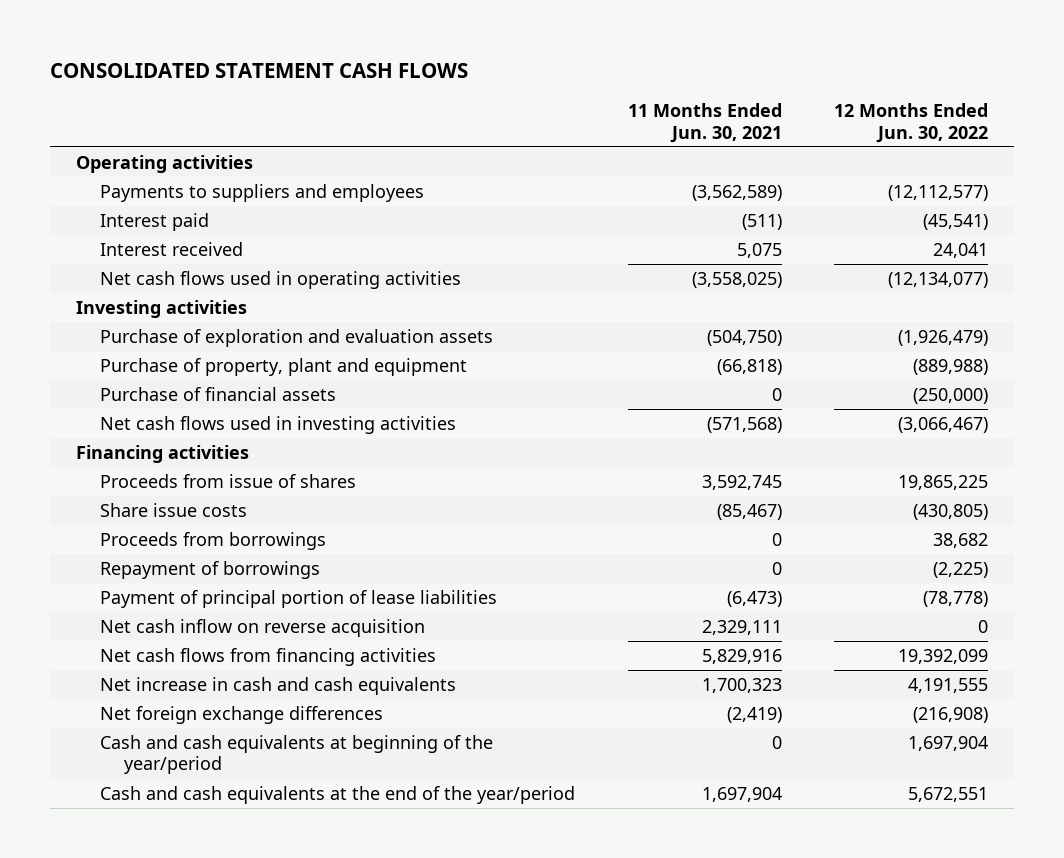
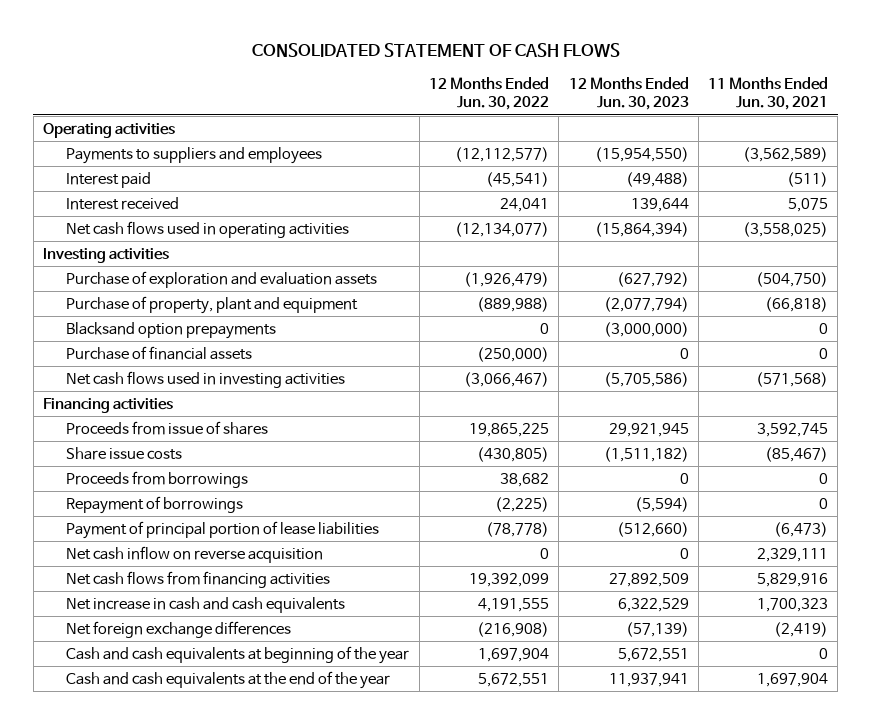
- CONSOLIDATED STATEMENT CASH FLOWS
+ CONSOLIDATED STATEMENT OF CASH FLOWS
- | 11 Months Ended Jun. 30, 2021 | 12 Months Ended Jun. 30, 2022
+ | 12 Months Ended Jun. 30, 2022 | 12 Months Ended Jun. 30, 2023 | 11 Months Ended Jun. 30, 2021
+ Blacksand option prepayments | 0 | (3,000,000) | 0
- Cash and cash equivalents at beginning of the year/period | 0 | 1,697,904
- Cash and cash equivalents at the end of the year/period | 1,697,904 | 5,672,551
+ Cash and cash equivalents at beginning of the year | 1,697,904 | 5,672,551 | 0
+ Cash and cash equivalents at the end of the year | 5,672,551 | 11,937,941 | 1,697,904

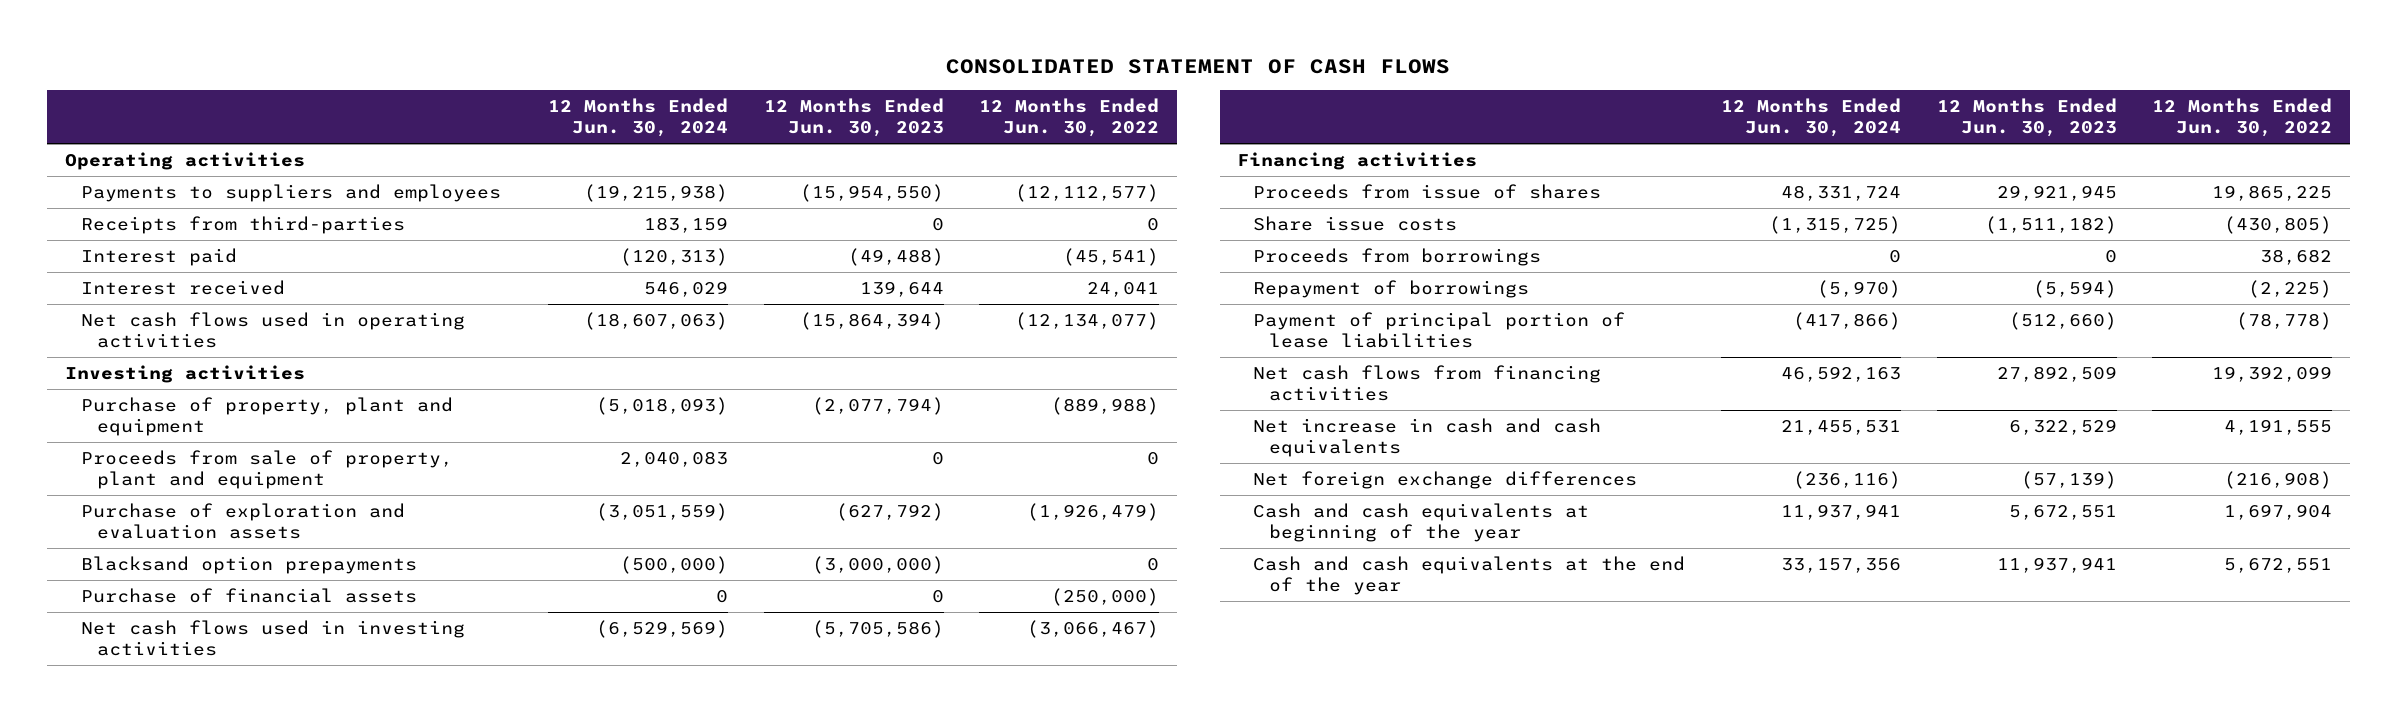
- | 12 Months Ended Jun. 30, 2022 | 12 Months Ended Jun. 30, 2023 | 11 Months Ended Jun. 30, 2021
+ | 12 Months Ended Jun. 30, 2024 | 12 Months Ended Jun. 30, 2023 | 12 Months Ended Jun. 30, 2022
+ Receipts from third-parties | 183,159 | 0 | 0
+ Proceeds from sale of property, plant and equipment | 2,040,083 | 0 | 0
moved down: Purchase of exploration and evaluation assets | (3,051,559) | (627,792) | (1,926,479)
- Net cash inflow on reverse acquisition | 0 | 0 | 2,329,111

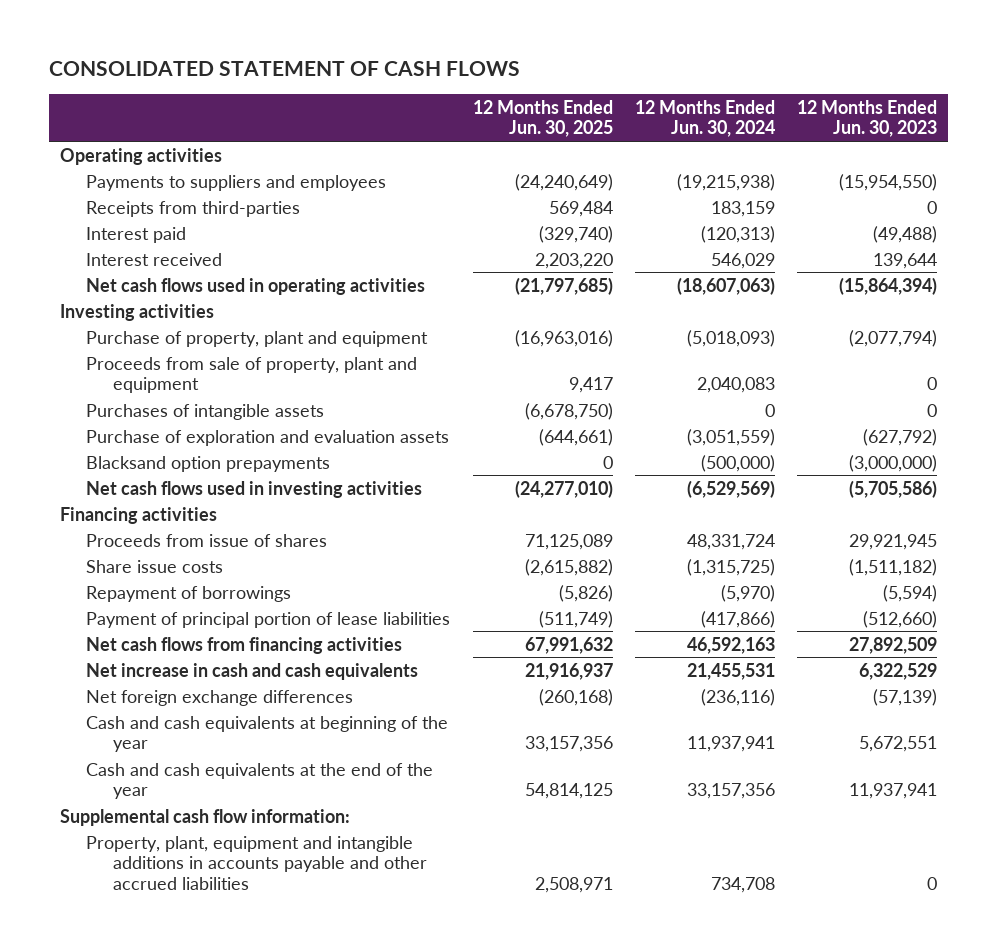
- | 12 Months Ended Jun. 30, 2024 | 12 Months Ended Jun. 30, 2023 | 12 Months Ended Jun. 30, 2022
+ | 12 Months Ended Jun. 30, 2025 | 12 Months Ended Jun. 30, 2024 | 12 Months Ended Jun. 30, 2023
+ Purchases of intangible assets | (6,678,750) | 0 | 0
- Purchase of financial assets | 0 | 0 | (250,000)
- Proceeds from borrowings | 0 | 0 | 38,682
+ Supplemental cash flow information:
+ Property, plant, equipment and intangible additions in accounts payable and other accrued liabilities | 2,508,971 | 734,708 | 0

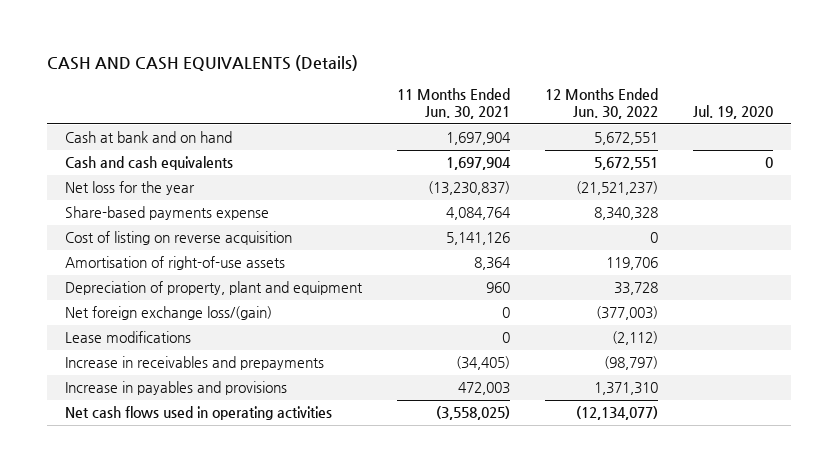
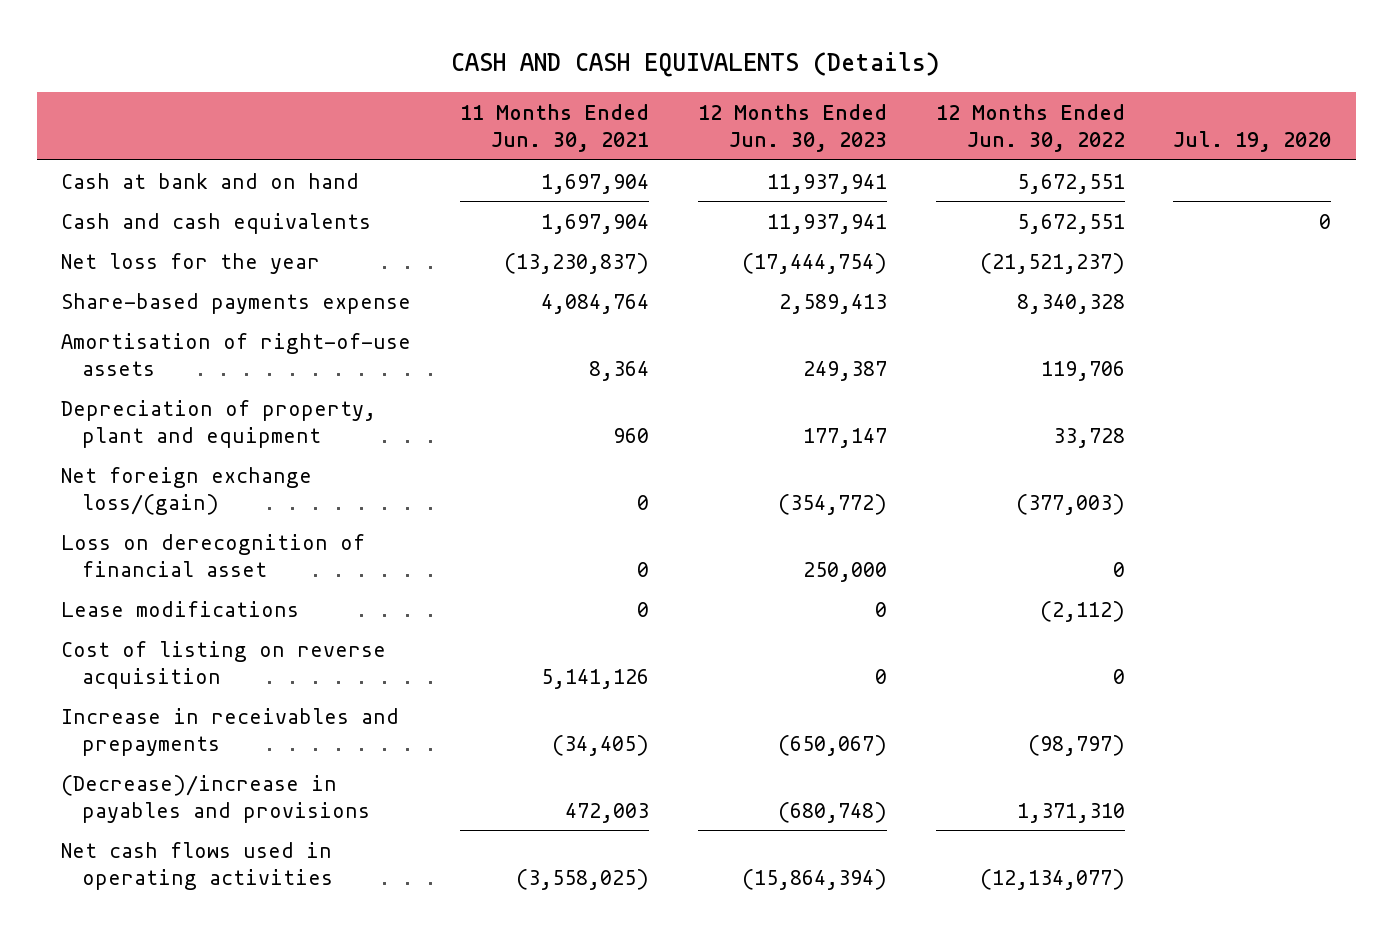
- | 11 Months Ended Jun. 30, 2021 | 12 Months Ended Jun. 30, 2022 | Jul. 19, 2020
+ | 11 Months Ended Jun. 30, 2021 | 12 Months Ended Jun. 30, 2023 | 12 Months Ended Jun. 30, 2022 | Jul. 19, 2020
+ Loss on derecognition of financial asset | 0 | 250,000 | 0 |
moved down: Cost of listing on reverse acquisition | 5,141,126 | 0 | 0 |
- Increase in payables and provisions | 472,003 | 1,371,310 |
+ (Decrease)/increase in payables and provisions | 472,003 | (680,748) | 1,371,310 |

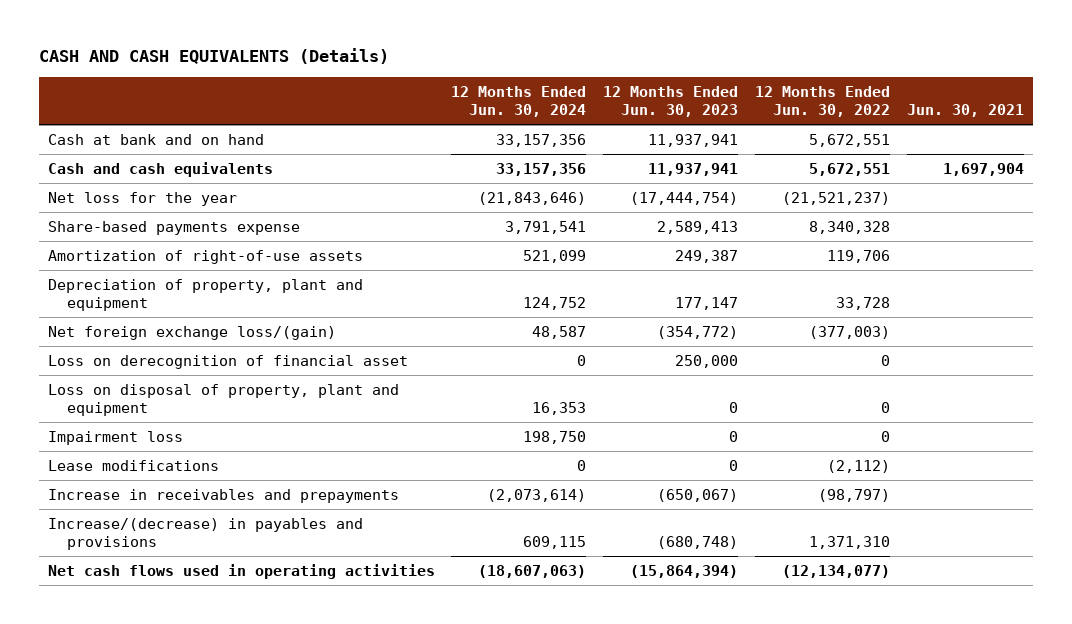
- | 11 Months Ended Jun. 30, 2021 | 12 Months Ended Jun. 30, 2023 | 12 Months Ended Jun. 30, 2022 | Jul. 19, 2020
+ | 12 Months Ended Jun. 30, 2024 | 12 Months Ended Jun. 30, 2023 | 12 Months Ended Jun. 30, 2022 | Jun. 30, 2021
- Amortisation of right-of-use assets | 8,364 | 249,387 | 119,706 |
+ Amortization of right-of-use assets | 521,099 | 249,387 | 119,706 |
+ Loss on disposal of property, plant and equipment | 16,353 | 0 | 0 |
+ Impairment loss | 198,750 | 0 | 0 |
- Cost of listing on reverse acquisition | 5,141,126 | 0 | 0 |
- (Decrease)/increase in payables and provisions | 472,003 | (680,748) | 1,371,310 |
+ Increase/(decrease) in payables and provisions | 609,115 | (680,748) | 1,371,310 |

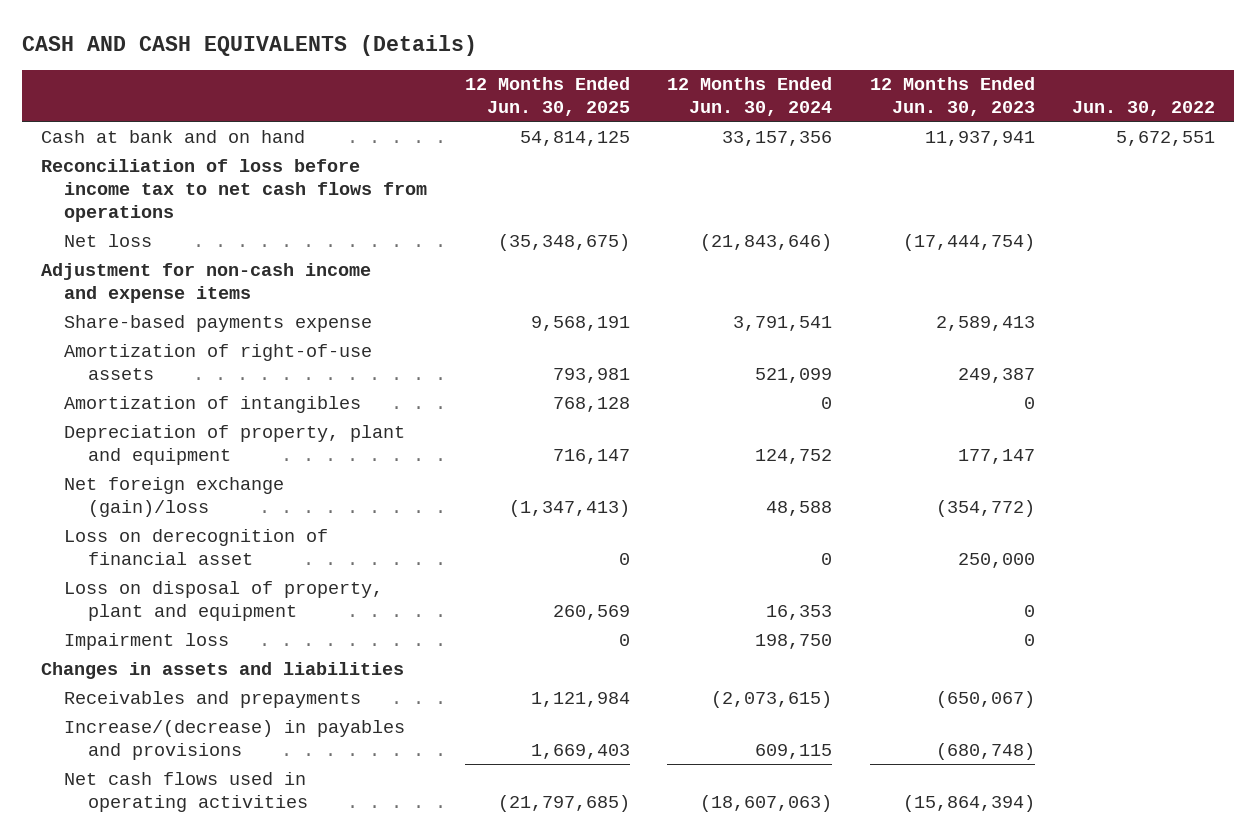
- | 12 Months Ended Jun. 30, 2024 | 12 Months Ended Jun. 30, 2023 | 12 Months Ended Jun. 30, 2022 | Jun. 30, 2021
+ | 12 Months Ended Jun. 30, 2025 | 12 Months Ended Jun. 30, 2024 | 12 Months Ended Jun. 30, 2023 | Jun. 30, 2022
- Cash and cash equivalents | 33,157,356 | 11,937,941 | 5,672,551 | 1,697,904
- Net loss for the year | (21,843,646) | (17,444,754) | (21,521,237) |
+ Reconciliation of loss before income tax to net cash flows from operations
+ Net loss | (35,348,675) | (21,843,646) | (17,444,754) |
+ Adjustment for non-cash income and expense items
+ Amortization of intangibles | 768,128 | 0 | 0 |
- Net foreign exchange loss/(gain) | 48,587 | (354,772) | (377,003) |
+ Net foreign exchange (gain)/loss | (1,347,413) | 48,588 | (354,772) |
- Lease modifications | 0 | 0 | (2,112) |
- Increase in receivables and prepayments | (2,073,614) | (650,067) | (98,797) |
+ Changes in assets and liabilities
+ Receivables and prepayments | 1,121,984 | (2,073,615) | (650,067) |

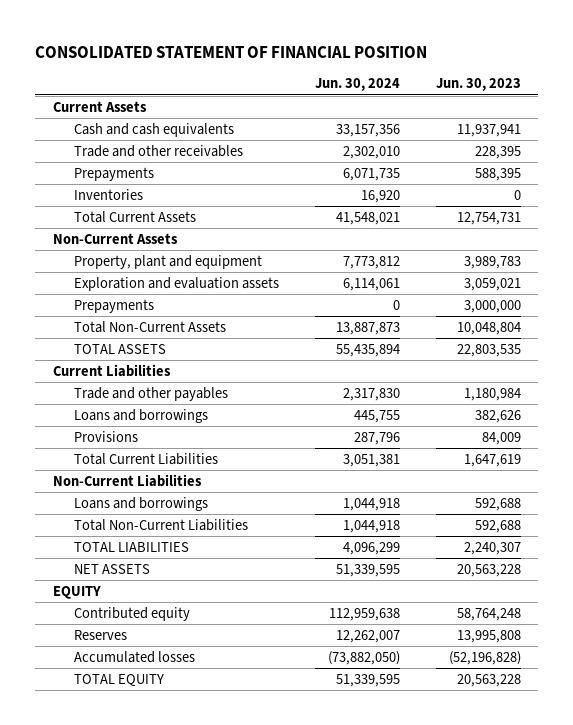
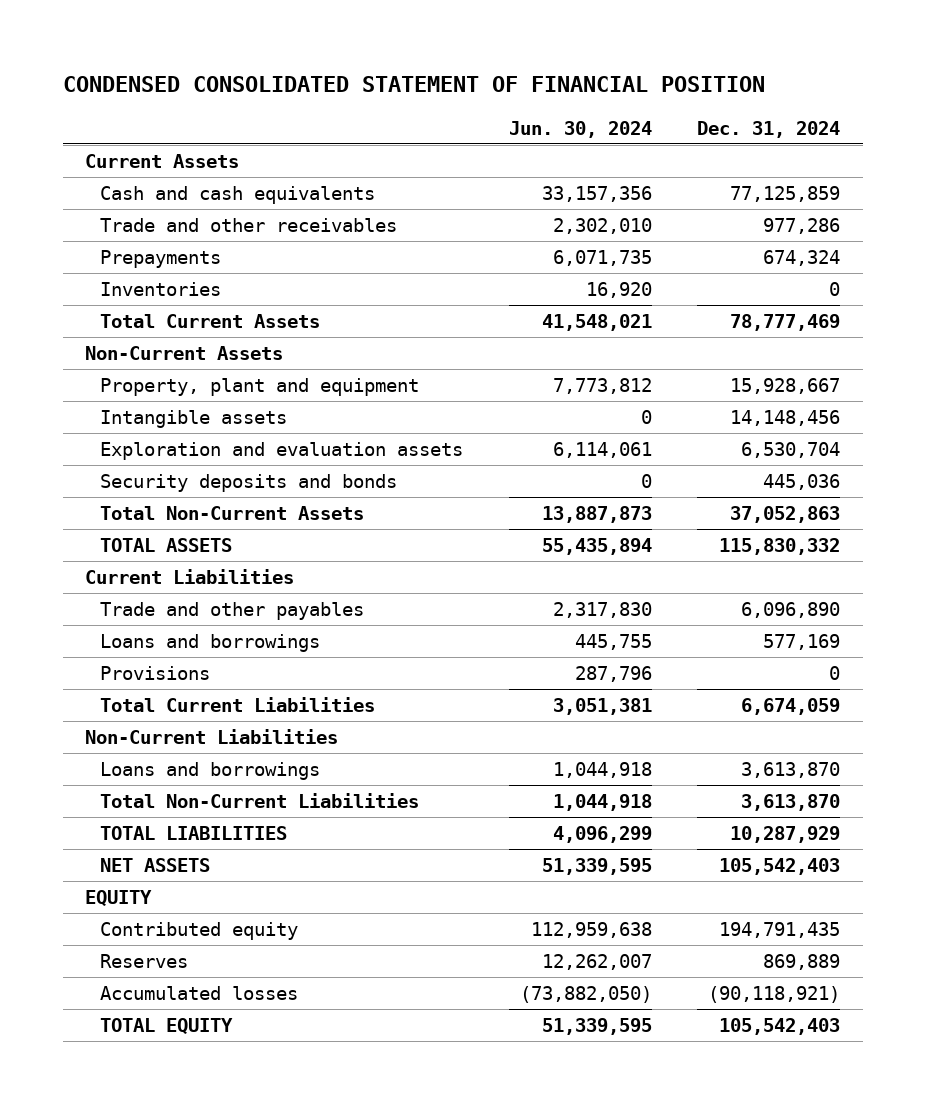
- CONSOLIDATED STATEMENT OF FINANCIAL POSITION
+ CONDENSED CONSOLIDATED STATEMENT OF FINANCIAL POSITION
- | Jun. 30, 2024 | Jun. 30, 2023
+ | Jun. 30, 2024 | Dec. 31, 2024
+ Intangible assets | 0 | 14,148,456
- Prepayments | 0 | 3,000,000
+ Security deposits and bonds | 0 | 445,036

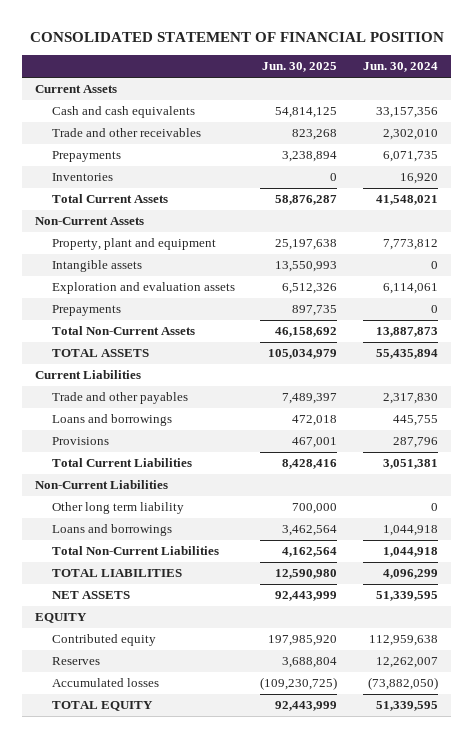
- CONDENSED CONSOLIDATED STATEMENT OF FINANCIAL POSITION
+ CONSOLIDATED STATEMENT OF FINANCIAL POSITION
- | Jun. 30, 2024 | Dec. 31, 2024
+ | Jun. 30, 2025 | Jun. 30, 2024
- Security deposits and bonds | 0 | 445,036
+ Prepayments | 897,735 | 0
+ Other long term liability | 700,000 | 0

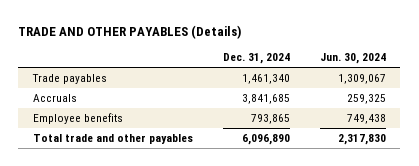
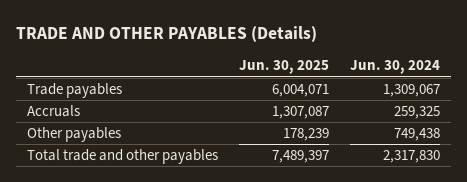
- | Dec. 31, 2024 | Jun. 30, 2024
+ | Jun. 30, 2025 | Jun. 30, 2024
- Employee benefits | 793,865 | 749,438
+ Other payables | 178,239 | 749,438

